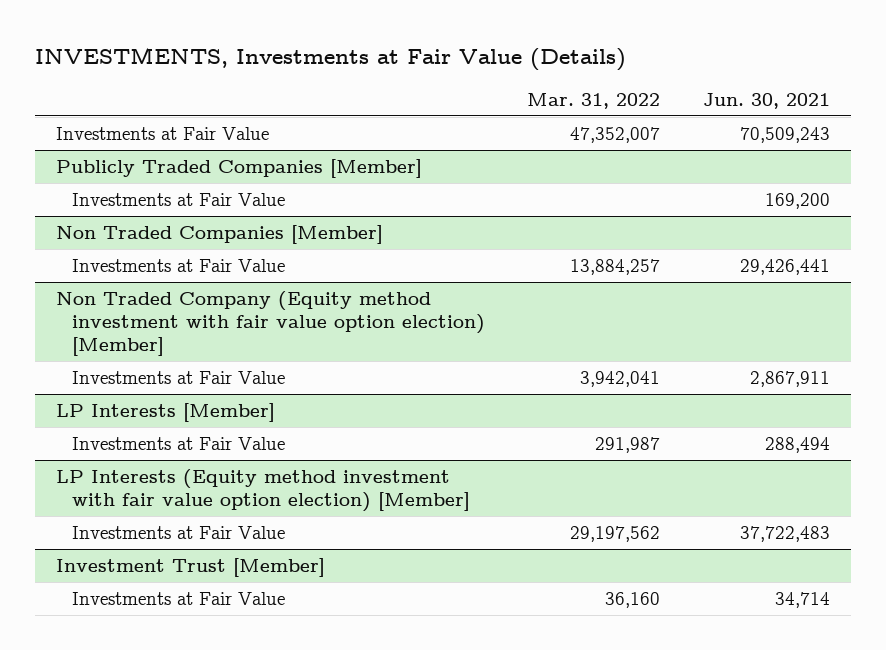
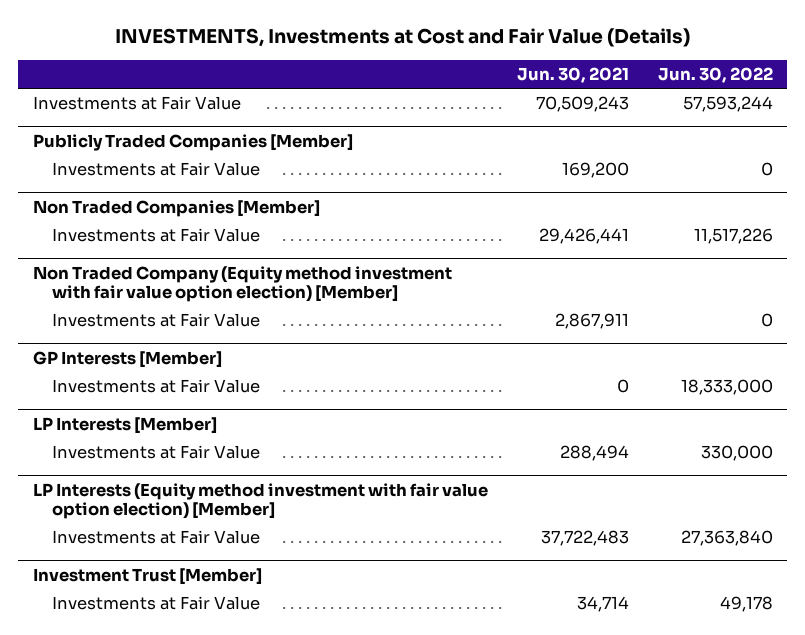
- INVESTMENTS, Investments at Fair Value (Details)
+ INVESTMENTS, Investments at Cost and Fair Value (Details)
- | Mar. 31, 2022 | Jun. 30, 2021
+ | Jun. 30, 2021 | Jun. 30, 2022
+ GP Interests [Member]
+ Investments at Fair Value | 0 | 18,333,000

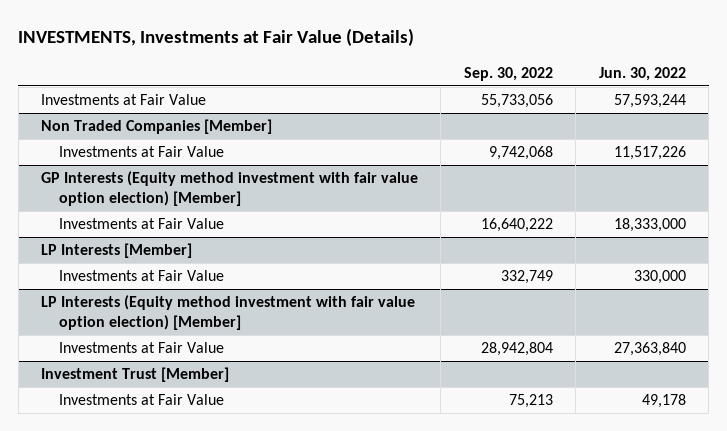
- INVESTMENTS, Investments at Cost and Fair Value (Details)
+ INVESTMENTS, Investments at Fair Value (Details)
- | Jun. 30, 2021 | Jun. 30, 2022
+ | Sep. 30, 2022 | Jun. 30, 2022
- Publicly Traded Companies [Member]
- Investments at Fair Value | 169,200 | 0
- Non Traded Company (Equity method investment with fair value option election) [Member]
- Investments at Fair Value | 2,867,911 | 0
- GP Interests [Member]
+ GP Interests (Equity method investment with fair value option election) [Member]

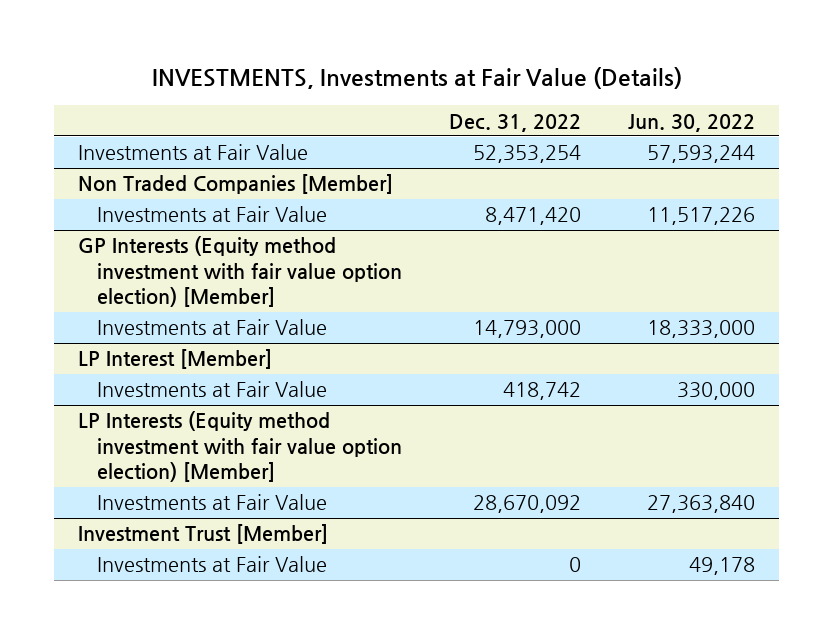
- | Sep. 30, 2022 | Jun. 30, 2022
+ | Dec. 31, 2022 | Jun. 30, 2022
- LP Interests [Member]
+ LP Interest [Member]

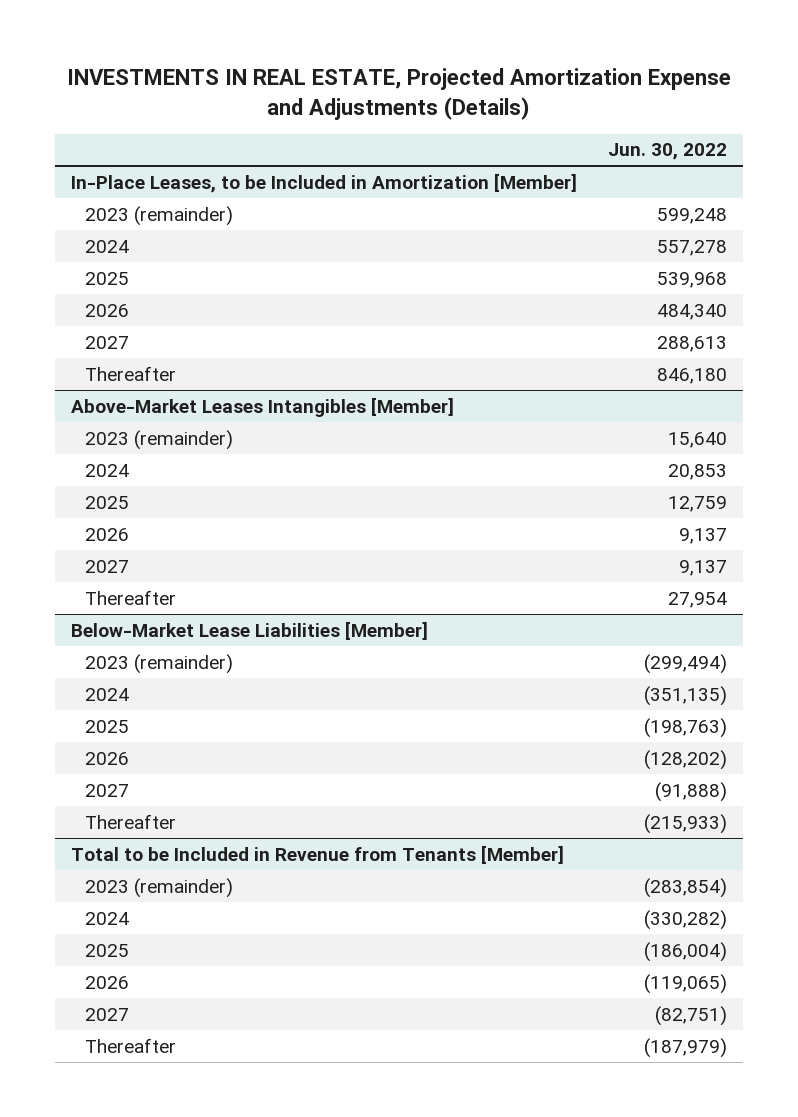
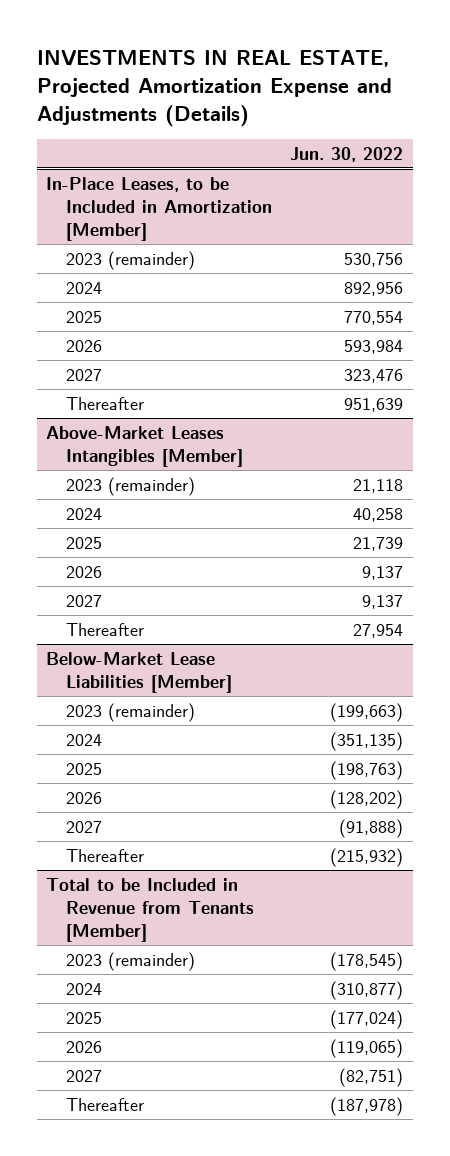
@ In-Place Leases, to be Included in Amortization [Member]
- 2023 (remainder) | 599,248
- 2024 | 557,278
- 2025 | 539,968
- 2026 | 484,340
- 2027 | 288,613
- Thereafter | 846,180
+ 2023 (remainder) | 530,756
+ 2024 | 892,956
+ 2025 | 770,554
+ 2026 | 593,984
+ 2027 | 323,476
+ Thereafter | 951,639
@ Above-Market Leases Intangibles [Member]
- 2023 (remainder) | 15,640
- 2024 | 20,853
- 2025 | 12,759
+ 2023 (remainder) | 21,118
+ 2024 | 40,258
+ 2025 | 21,739
@ Below-Market Lease Liabilities [Member]
- 2023 (remainder) | (299,494)
+ 2023 (remainder) | (199,663)
- Thereafter | (215,933)
+ Thereafter | (215,932)
@ Total to be Included in Revenue from Tenants [Member]
- 2023 (remainder) | (283,854)
- 2024 | (330,282)
- 2025 | (186,004)
+ 2023 (remainder) | (178,545)
+ 2024 | (310,877)
+ 2025 | (177,024)
- Thereafter | (187,979)
+ Thereafter | (187,978)

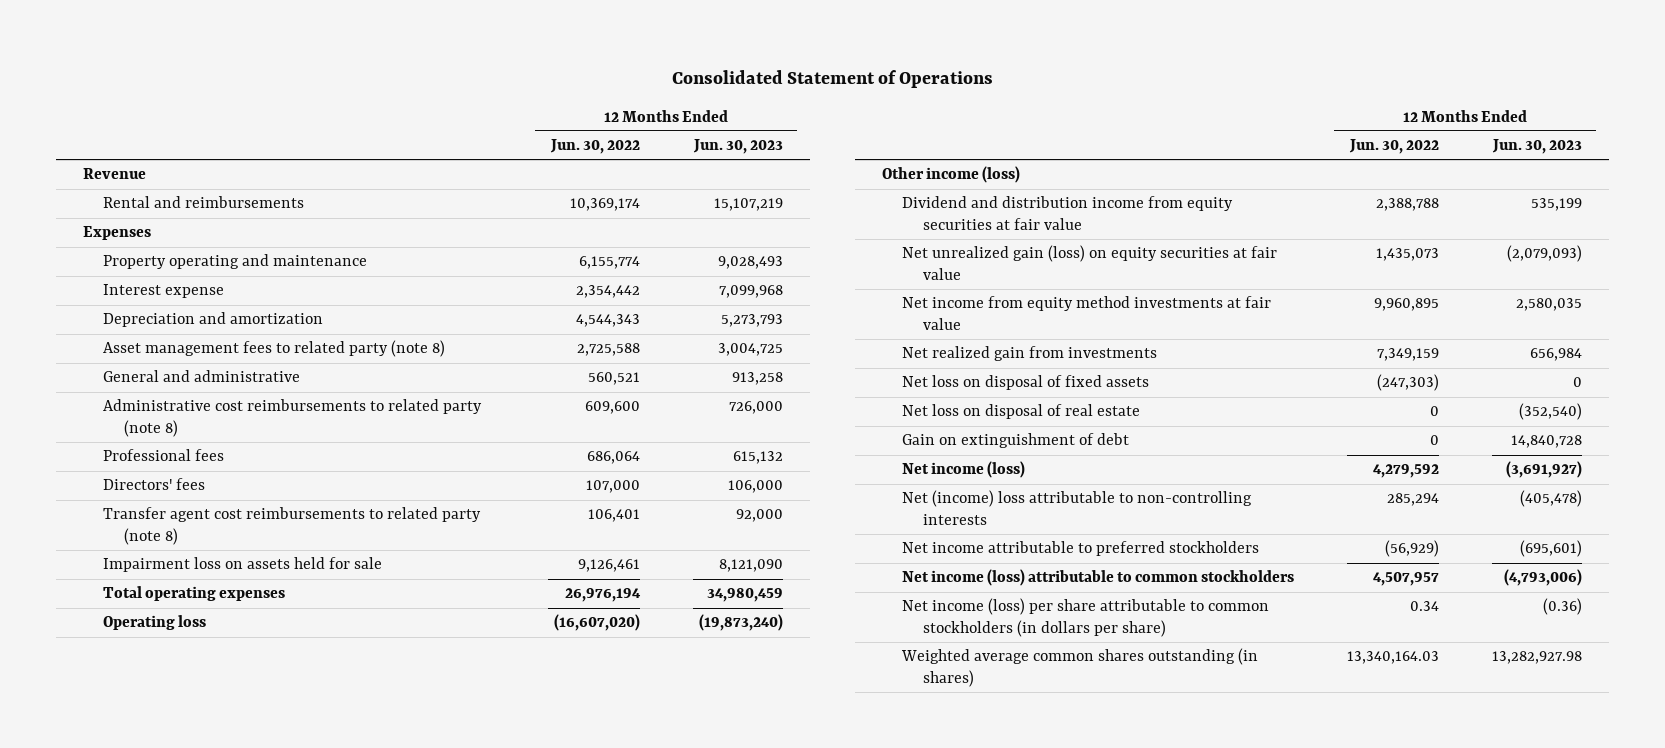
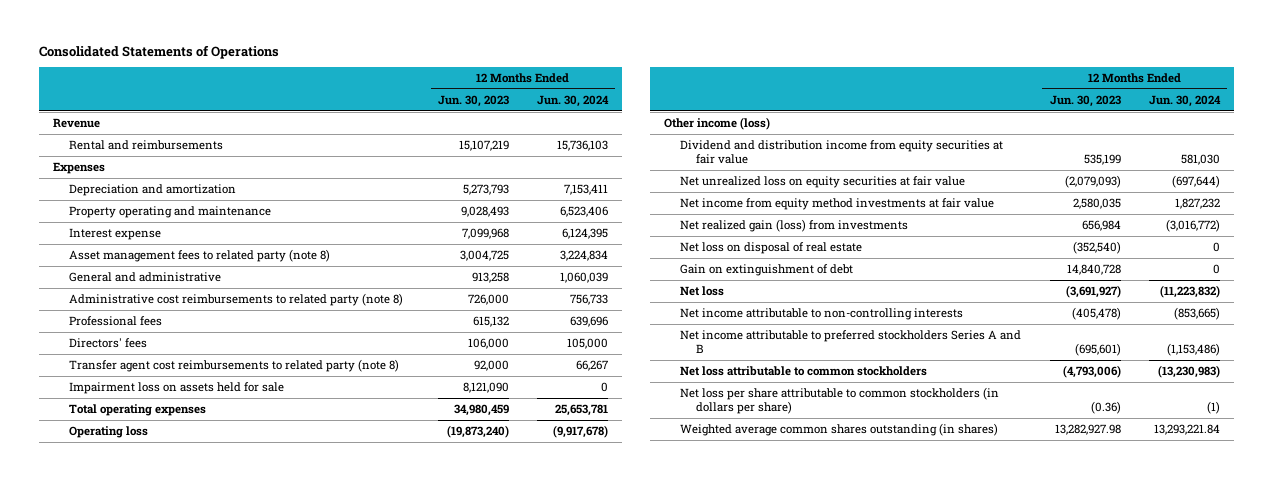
- Consolidated Statement of Operations
+ Consolidated Statements of Operations
- | 12 Months Ended Jun. 30, 2022 | 12 Months Ended Jun. 30, 2023
+ | 12 Months Ended Jun. 30, 2023 | 12 Months Ended Jun. 30, 2024
moved up: Depreciation and amortization | 5,273,793 | 7,153,411
- Net unrealized gain (loss) on equity securities at fair value | 1,435,073 | (2,079,093)
+ Net unrealized loss on equity securities at fair value | (2,079,093) | (697,644)
- Net realized gain from investments | 7,349,159 | 656,984
- Net loss on disposal of fixed assets | (247,303) | 0
+ Net realized gain (loss) from investments | 656,984 | (3,016,772)
- Net income (loss) | 4,279,592 | (3,691,927)
- Net (income) loss attributable to non-controlling interests | 285,294 | (405,478)
- Net income attributable to preferred stockholders | (56,929) | (695,601)
- Net income (loss) attributable to common stockholders | 4,507,957 | (4,793,006)
- Net income (loss) per share attributable to common stockholders (in dollars per share) | 0.34 | (0.36)
+ Net loss | (3,691,927) | (11,223,832)
+ Net income attributable to non-controlling interests | (405,478) | (853,665)
+ Net income attributable to preferred stockholders Series A and B | (695,601) | (1,153,486)
+ Net loss attributable to common stockholders | (4,793,006) | (13,230,983)
+ Net loss per share attributable to common stockholders (in dollars per share) | (0.36) | (1)

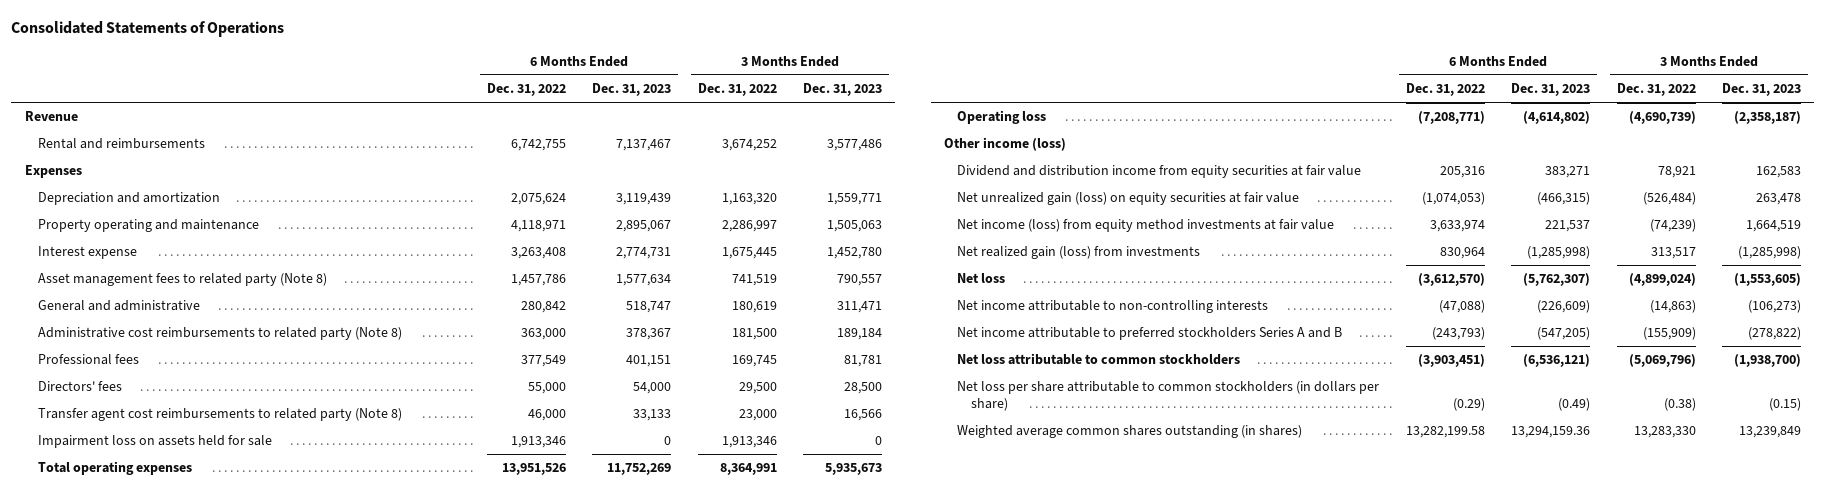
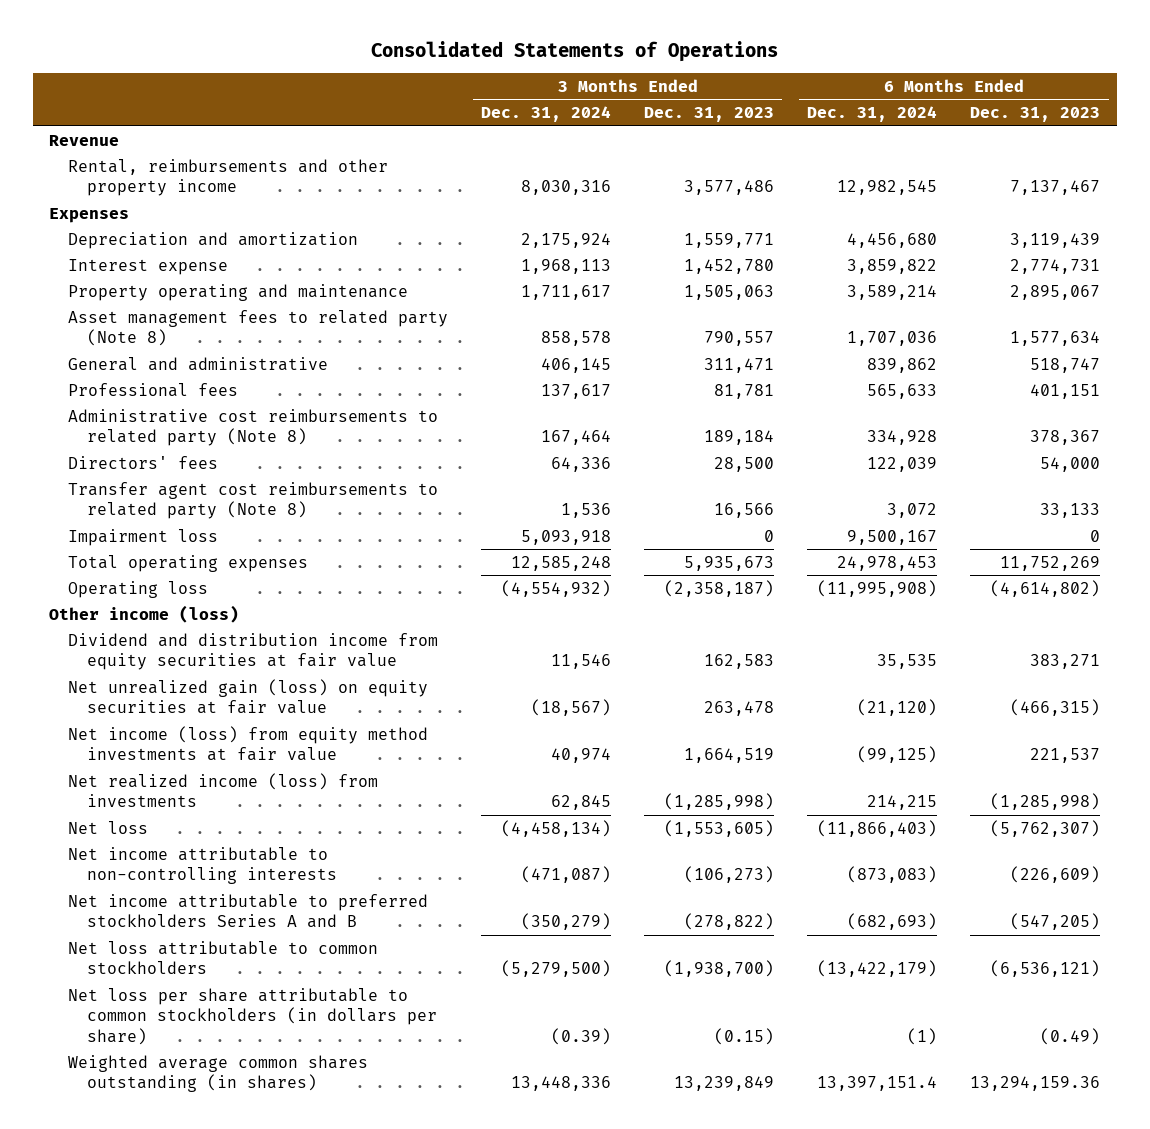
- | 6 Months Ended Dec. 31, 2022 | 6 Months Ended Dec. 31, 2023 | 3 Months Ended Dec. 31, 2022 | 3 Months Ended Dec. 31, 2023
+ | 3 Months Ended Dec. 31, 2024 | 3 Months Ended Dec. 31, 2023 | 6 Months Ended Dec. 31, 2024 | 6 Months Ended Dec. 31, 2023
- Rental and reimbursements | 6,742,755 | 7,137,467 | 3,674,252 | 3,577,486
+ Rental, reimbursements and other property income | 8,030,316 | 3,577,486 | 12,982,545 | 7,137,467
moved down: Property operating and maintenance | 1,711,617 | 1,505,063 | 3,589,214 | 2,895,067
moved down: Administrative cost reimbursements to related party (Note 8) | 167,464 | 189,184 | 334,928 | 378,367
- Impairment loss on assets held for sale | 1,913,346 | 0 | 1,913,346 | 0
+ Impairment loss | 5,093,918 | 0 | 9,500,167 | 0
- Net realized gain (loss) from investments | 830,964 | (1,285,998) | 313,517 | (1,285,998)
+ Net realized income (loss) from investments | 62,845 | (1,285,998) | 214,215 | (1,285,998)

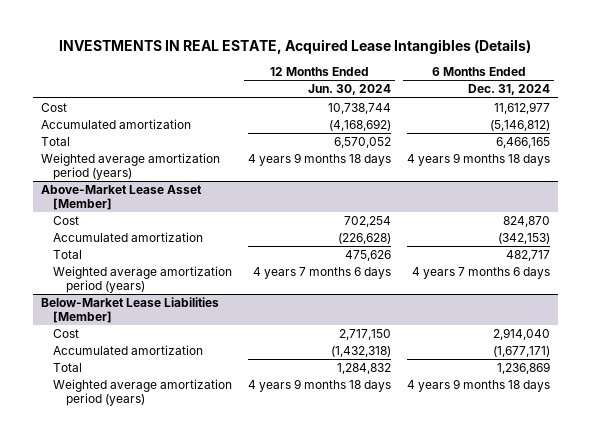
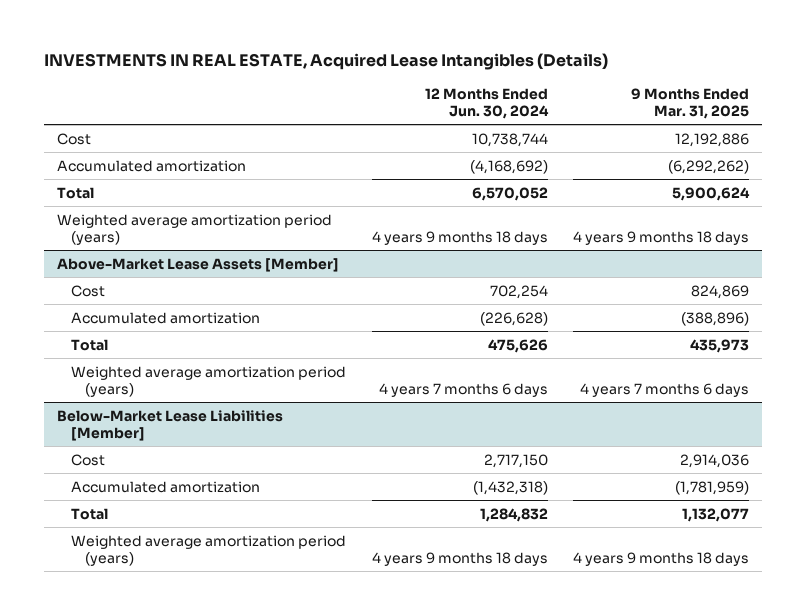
- | 12 Months Ended Jun. 30, 2024 | 6 Months Ended Dec. 31, 2024
+ | 12 Months Ended Jun. 30, 2024 | 9 Months Ended Mar. 31, 2025
- Above-Market Lease Asset [Member]
+ Above-Market Lease Assets [Member]

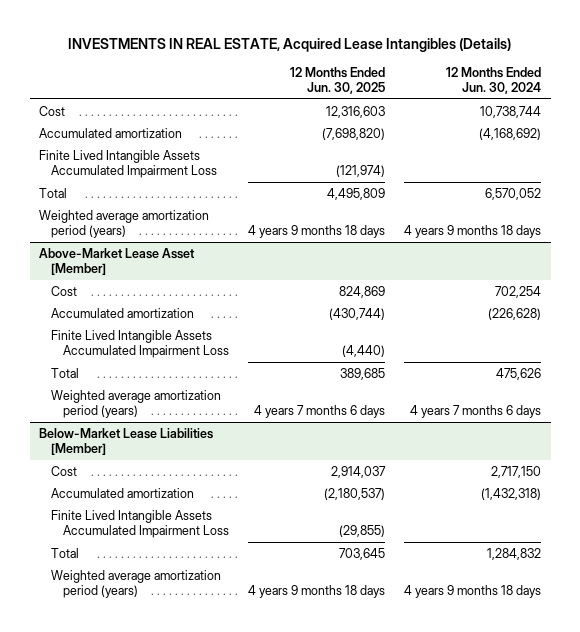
- | 12 Months Ended Jun. 30, 2024 | 9 Months Ended Mar. 31, 2025
+ | 12 Months Ended Jun. 30, 2025 | 12 Months Ended Jun. 30, 2024
+ Finite Lived Intangible Assets Accumulated Impairment Loss | (121,974) |
- Above-Market Lease Assets [Member]
+ Above-Market Lease Asset [Member]
+ Finite Lived Intangible Assets Accumulated Impairment Loss | (4,440) |
@ Below-Market Lease Liabilities [Member]
+ Finite Lived Intangible Assets Accumulated Impairment Loss | (29,855) |

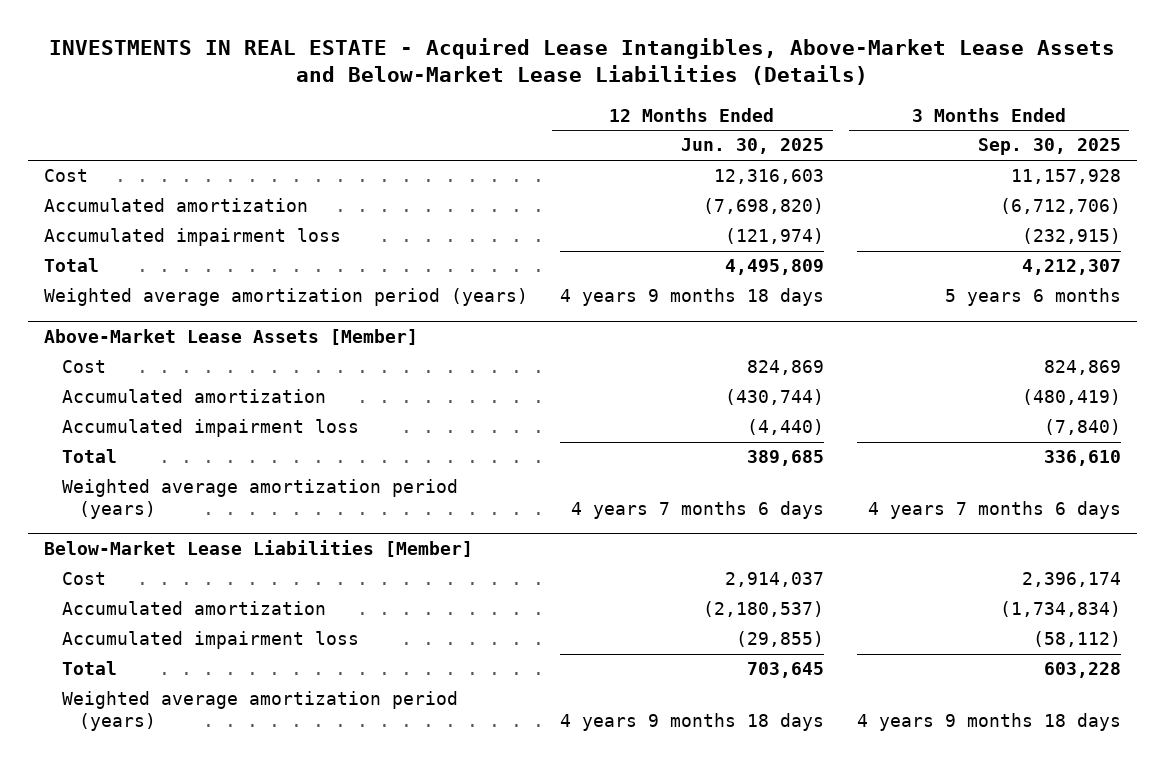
- INVESTMENTS IN REAL ESTATE, Acquired Lease Intangibles (Details)
+ INVESTMENTS IN REAL ESTATE - Acquired Lease Intangibles, Above-Market Lease Assets and Below-Market Lease Liabilities (Details)
- | 12 Months Ended Jun. 30, 2025 | 12 Months Ended Jun. 30, 2024
+ | 12 Months Ended Jun. 30, 2025 | 3 Months Ended Sep. 30, 2025
- Finite Lived Intangible Assets Accumulated Impairment Loss | (121,974) |
+ Accumulated impairment loss | (121,974) | (232,915)
- Above-Market Lease Asset [Member]
+ Above-Market Lease Assets [Member]
- Finite Lived Intangible Assets Accumulated Impairment Loss | (4,440) |
+ Accumulated impairment loss | (4,440) | (7,840)
@ Below-Market Lease Liabilities [Member]
- Finite Lived Intangible Assets Accumulated Impairment Loss | (29,855) |
+ Accumulated impairment loss | (29,855) | (58,112)

